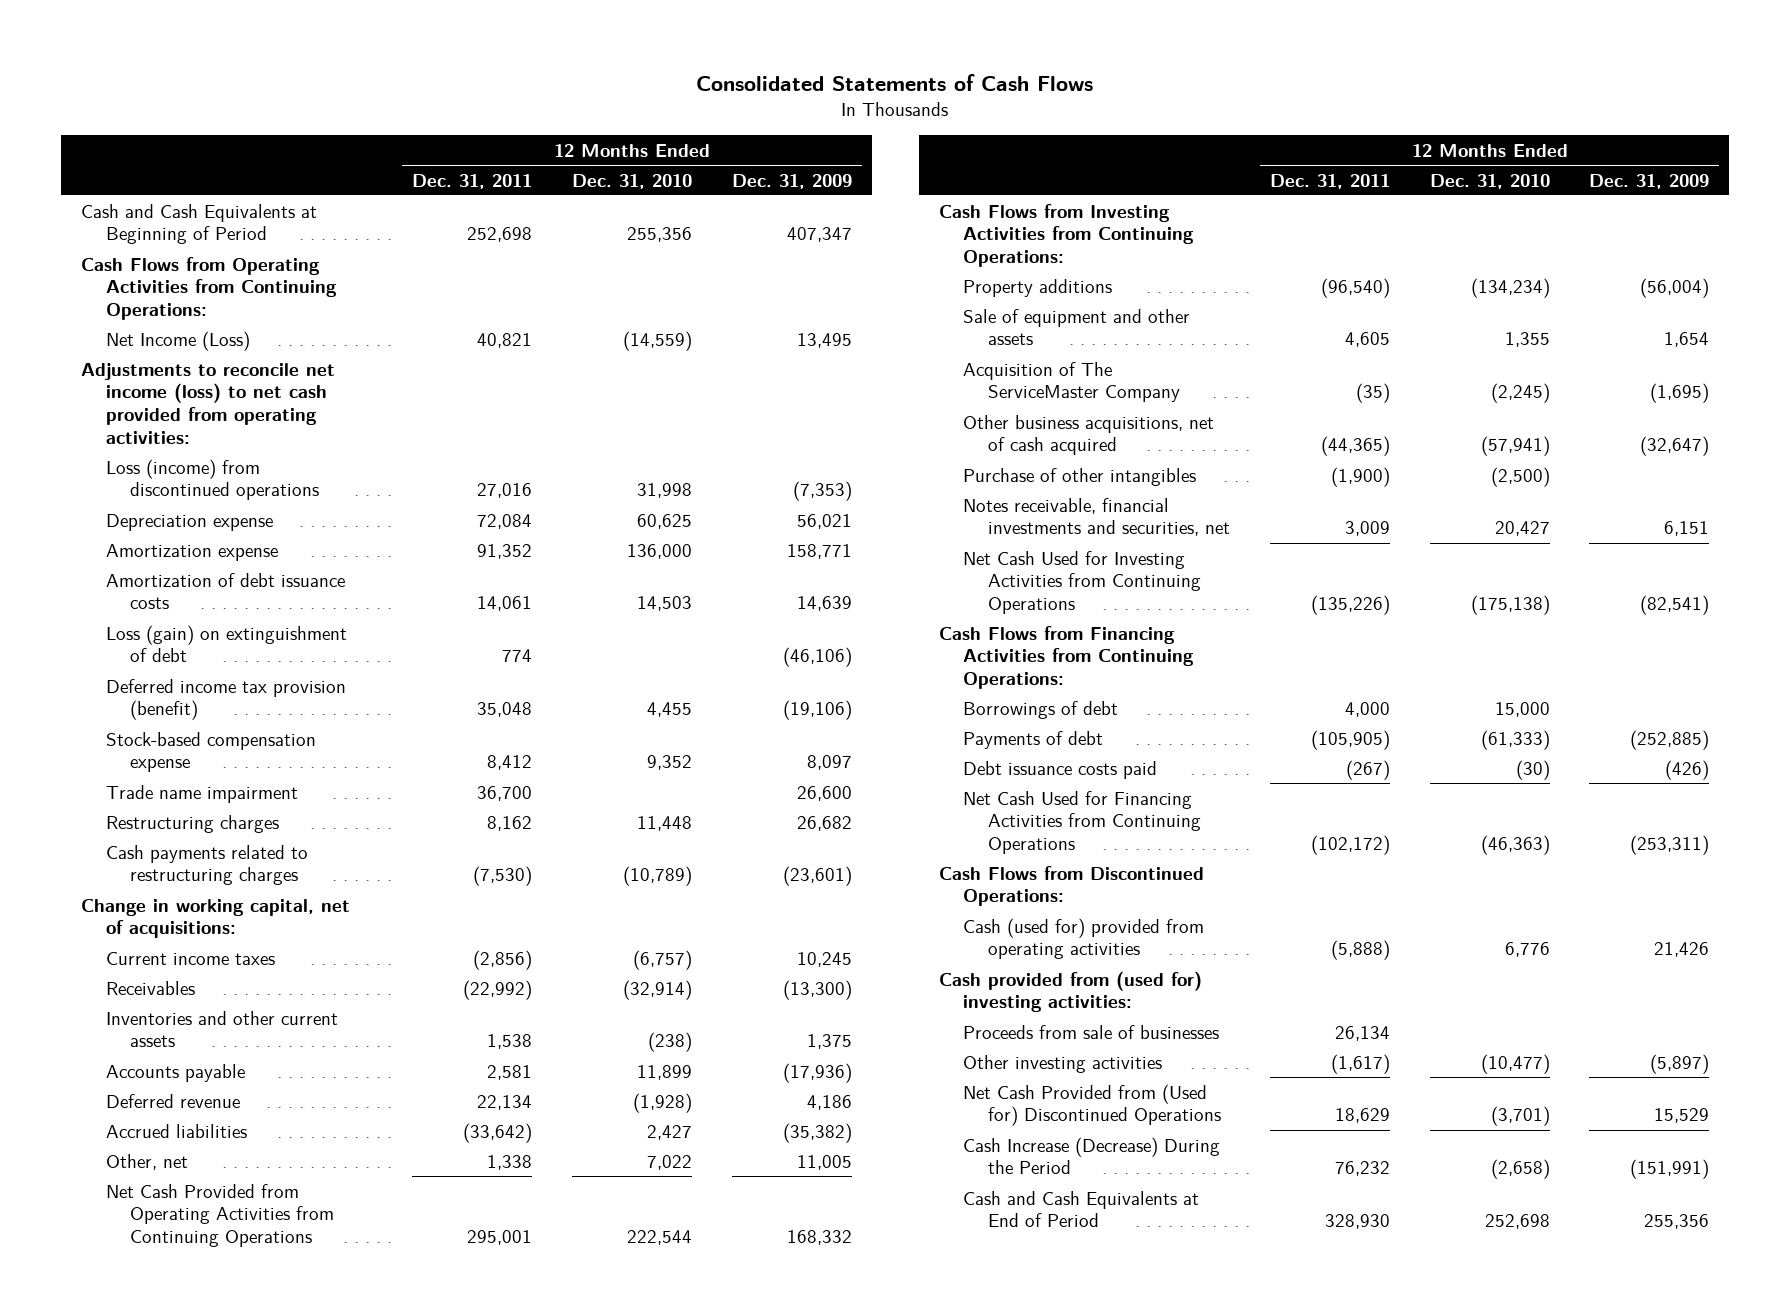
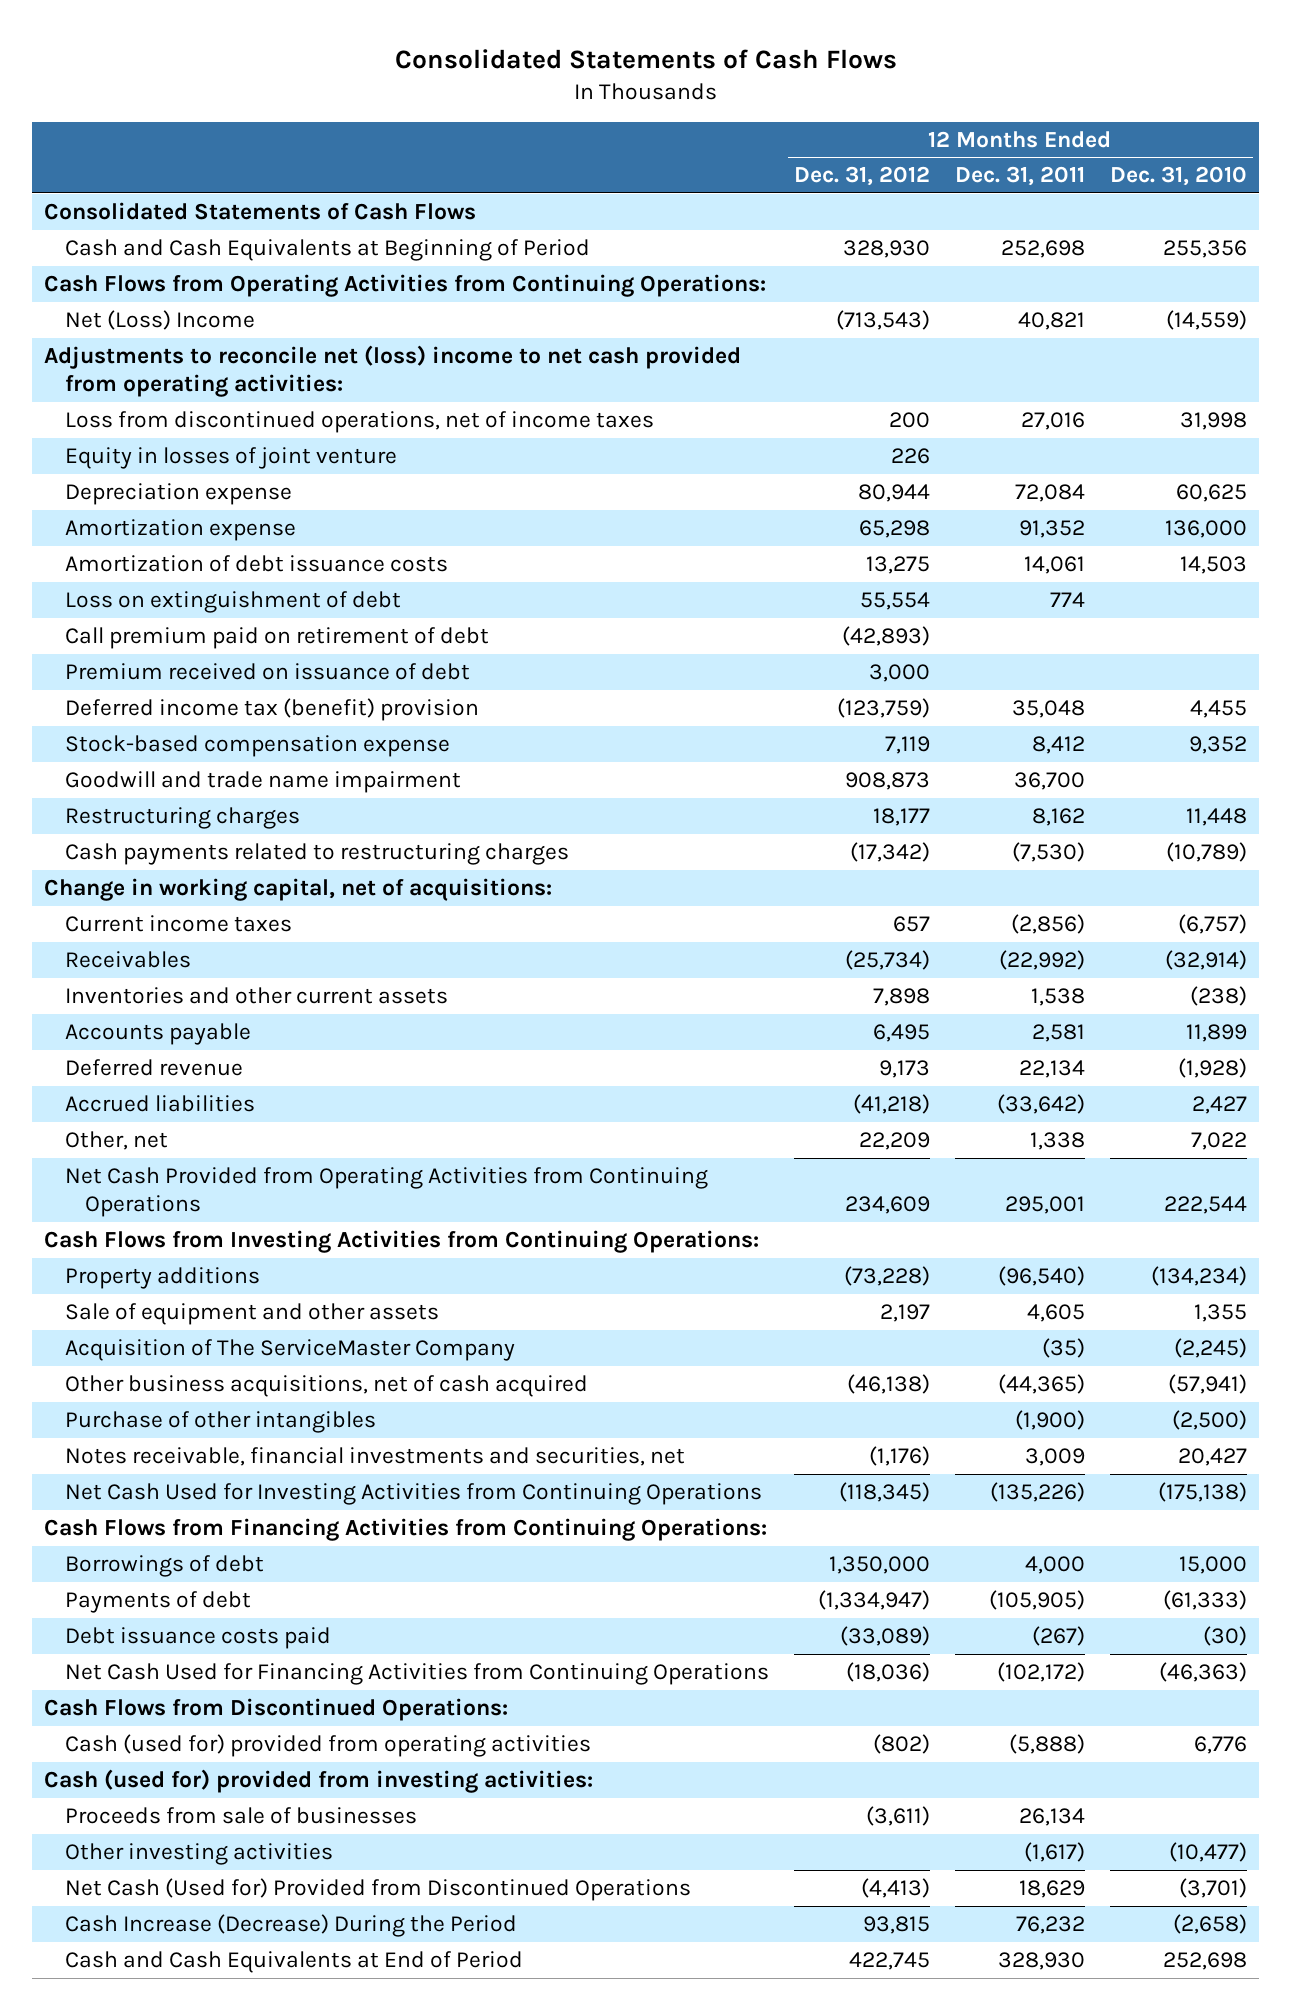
- | 12 Months Ended Dec. 31, 2011 | 12 Months Ended Dec. 31, 2010 | 12 Months Ended Dec. 31, 2009
+ | 12 Months Ended Dec. 31, 2012 | 12 Months Ended Dec. 31, 2011 | 12 Months Ended Dec. 31, 2010
+ Consolidated Statements of Cash Flows
- Net Income (Loss) | 40,821 | (14,559) | 13,495
- Adjustments to reconcile net income (loss) to net cash provided from operating activities:
- Loss (income) from discontinued operations | 27,016 | 31,998 | (7,353)
+ Net (Loss) Income | (713,543) | 40,821 | (14,559)
+ Adjustments to reconcile net (loss) income to net cash provided from operating activities:
+ Loss from discontinued operations, net of income taxes | 200 | 27,016 | 31,998
+ Equity in losses of joint venture | 226 | |
- Loss (gain) on extinguishment of debt | 774 | | (46,106)
- Deferred income tax provision (benefit) | 35,048 | 4,455 | (19,106)
+ Loss on extinguishment of debt | 55,554 | 774 |
+ Call premium paid on retirement of debt | (42,893) | |
+ Premium received on issuance of debt | 3,000 | |
+ Deferred income tax (benefit) provision | (123,759) | 35,048 | 4,455
- Trade name impairment | 36,700 | | 26,600
+ Goodwill and trade name impairment | 908,873 | 36,700 |
- Cash provided from (used for) investing activities:
+ Cash (used for) provided from investing activities:
- Net Cash Provided from (Used for) Discontinued Operations | 18,629 | (3,701) | 15,529
+ Net Cash (Used for) Provided from Discontinued Operations | (4,413) | 18,629 | (3,701)

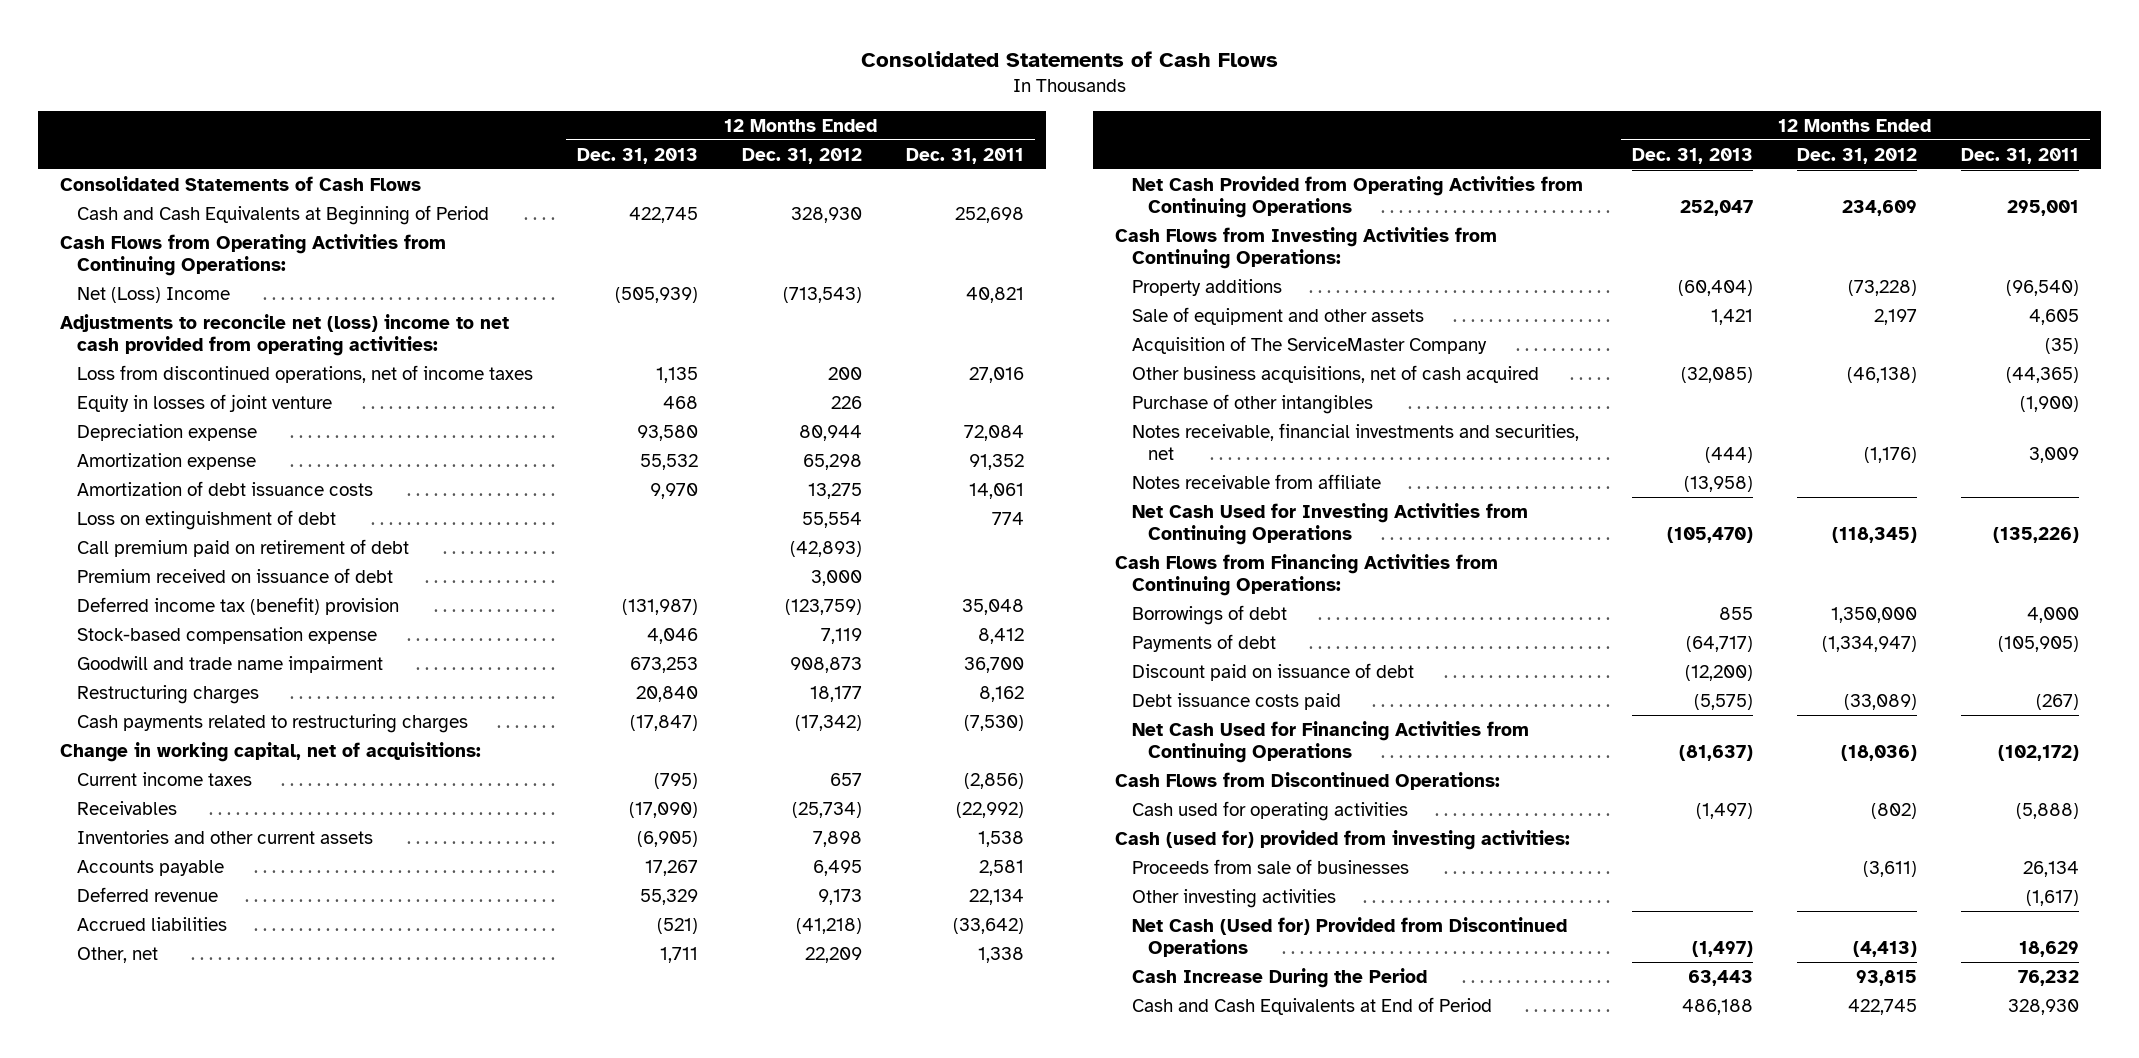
- | 12 Months Ended Dec. 31, 2012 | 12 Months Ended Dec. 31, 2011 | 12 Months Ended Dec. 31, 2010
+ | 12 Months Ended Dec. 31, 2013 | 12 Months Ended Dec. 31, 2012 | 12 Months Ended Dec. 31, 2011
+ Notes receivable from affiliate | (13,958) | |
+ Discount paid on issuance of debt | (12,200) | |
- Cash (used for) provided from operating activities | (802) | (5,888) | 6,776
+ Cash used for operating activities | (1,497) | (802) | (5,888)
- Cash Increase (Decrease) During the Period | 93,815 | 76,232 | (2,658)
+ Cash Increase During the Period | 63,443 | 93,815 | 76,232

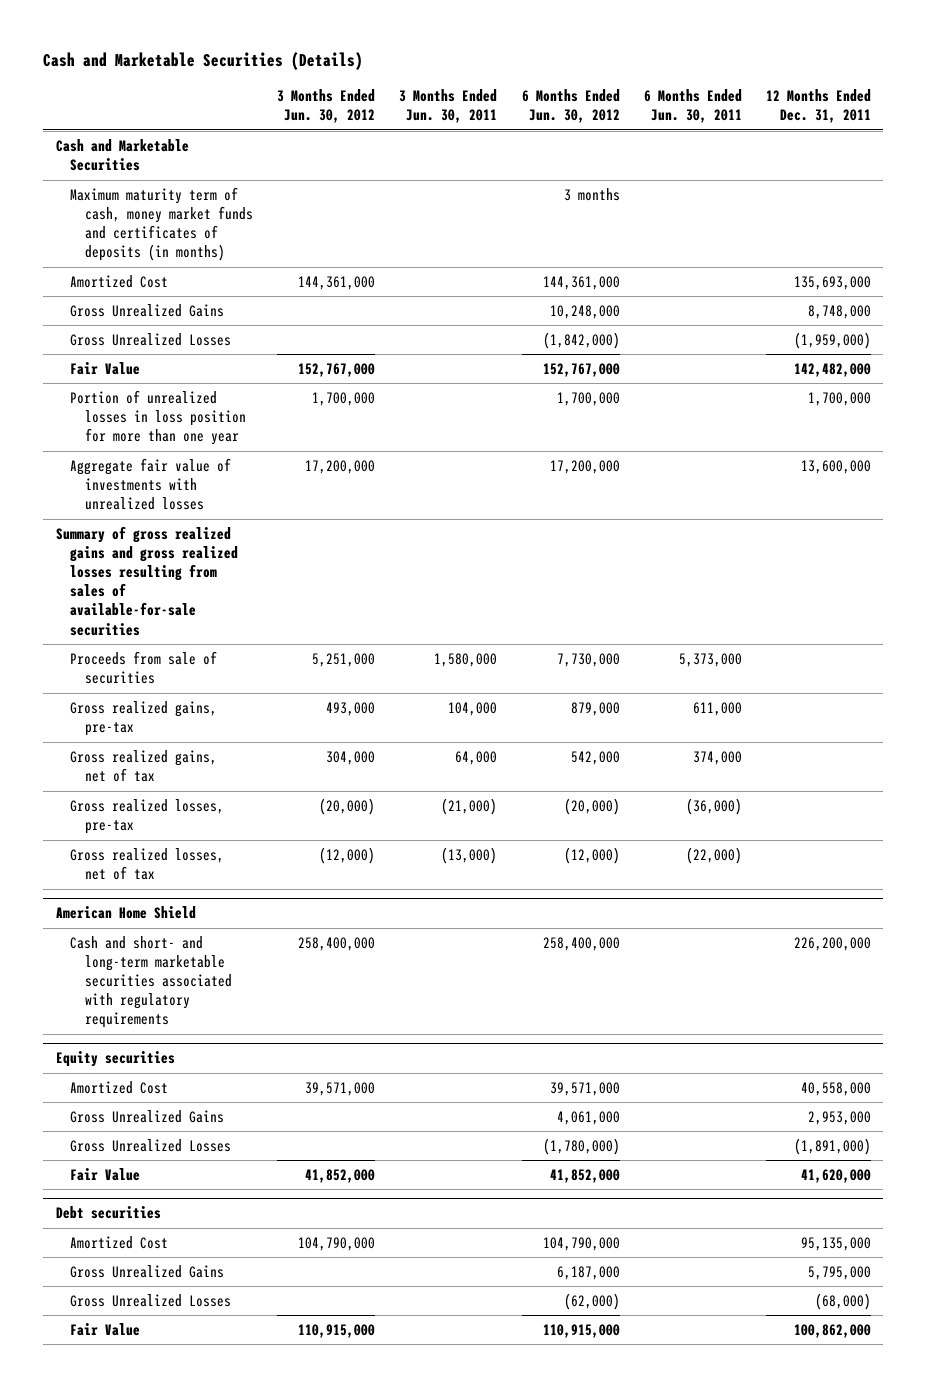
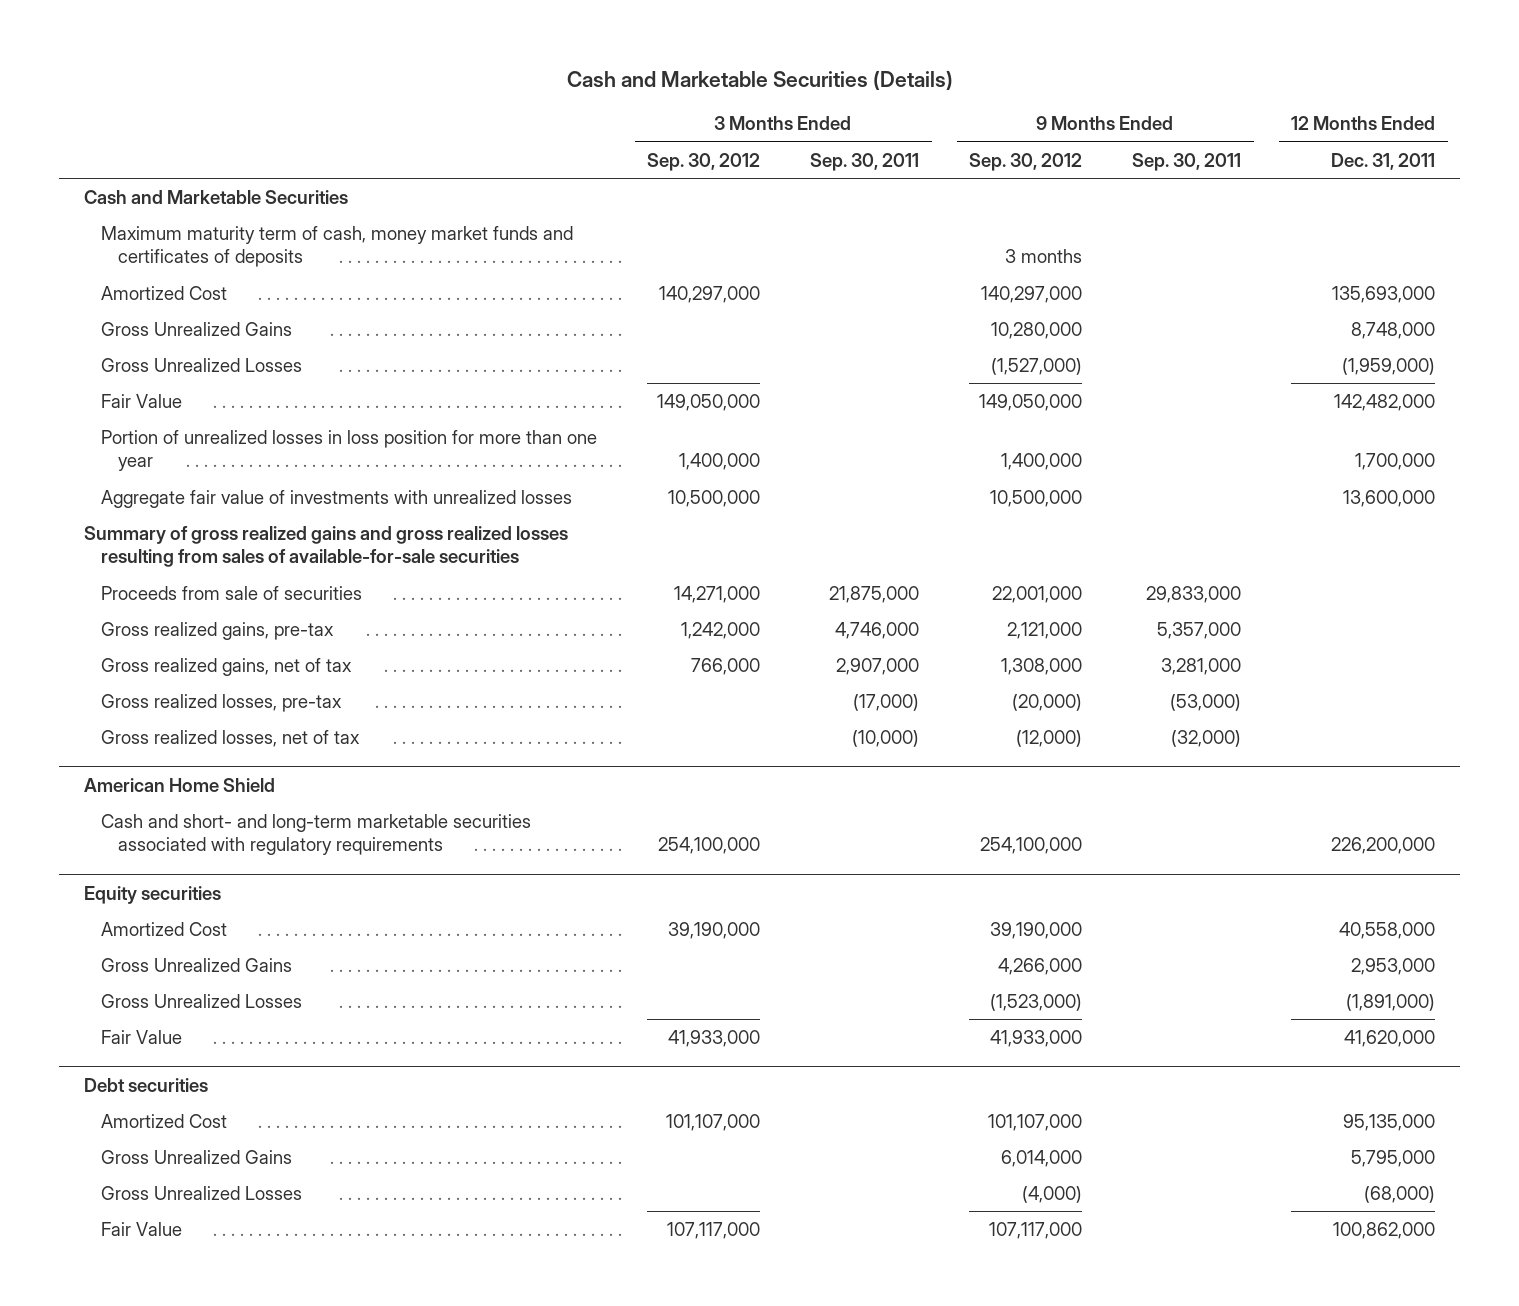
- | 3 Months Ended Jun. 30, 2012 | 3 Months Ended Jun. 30, 2011 | 6 Months Ended Jun. 30, 2012 | 6 Months Ended Jun. 30, 2011 | 12 Months Ended Dec. 31, 2011
+ | 3 Months Ended Sep. 30, 2012 | 3 Months Ended Sep. 30, 2011 | 9 Months Ended Sep. 30, 2012 | 9 Months Ended Sep. 30, 2011 | 12 Months Ended Dec. 31, 2011
- Maximum maturity term of cash, money market funds and certificates of deposits (in months) | | | 3 months | |
+ Maximum maturity term of cash, money market funds and certificates of deposits | | | 3 months | |

